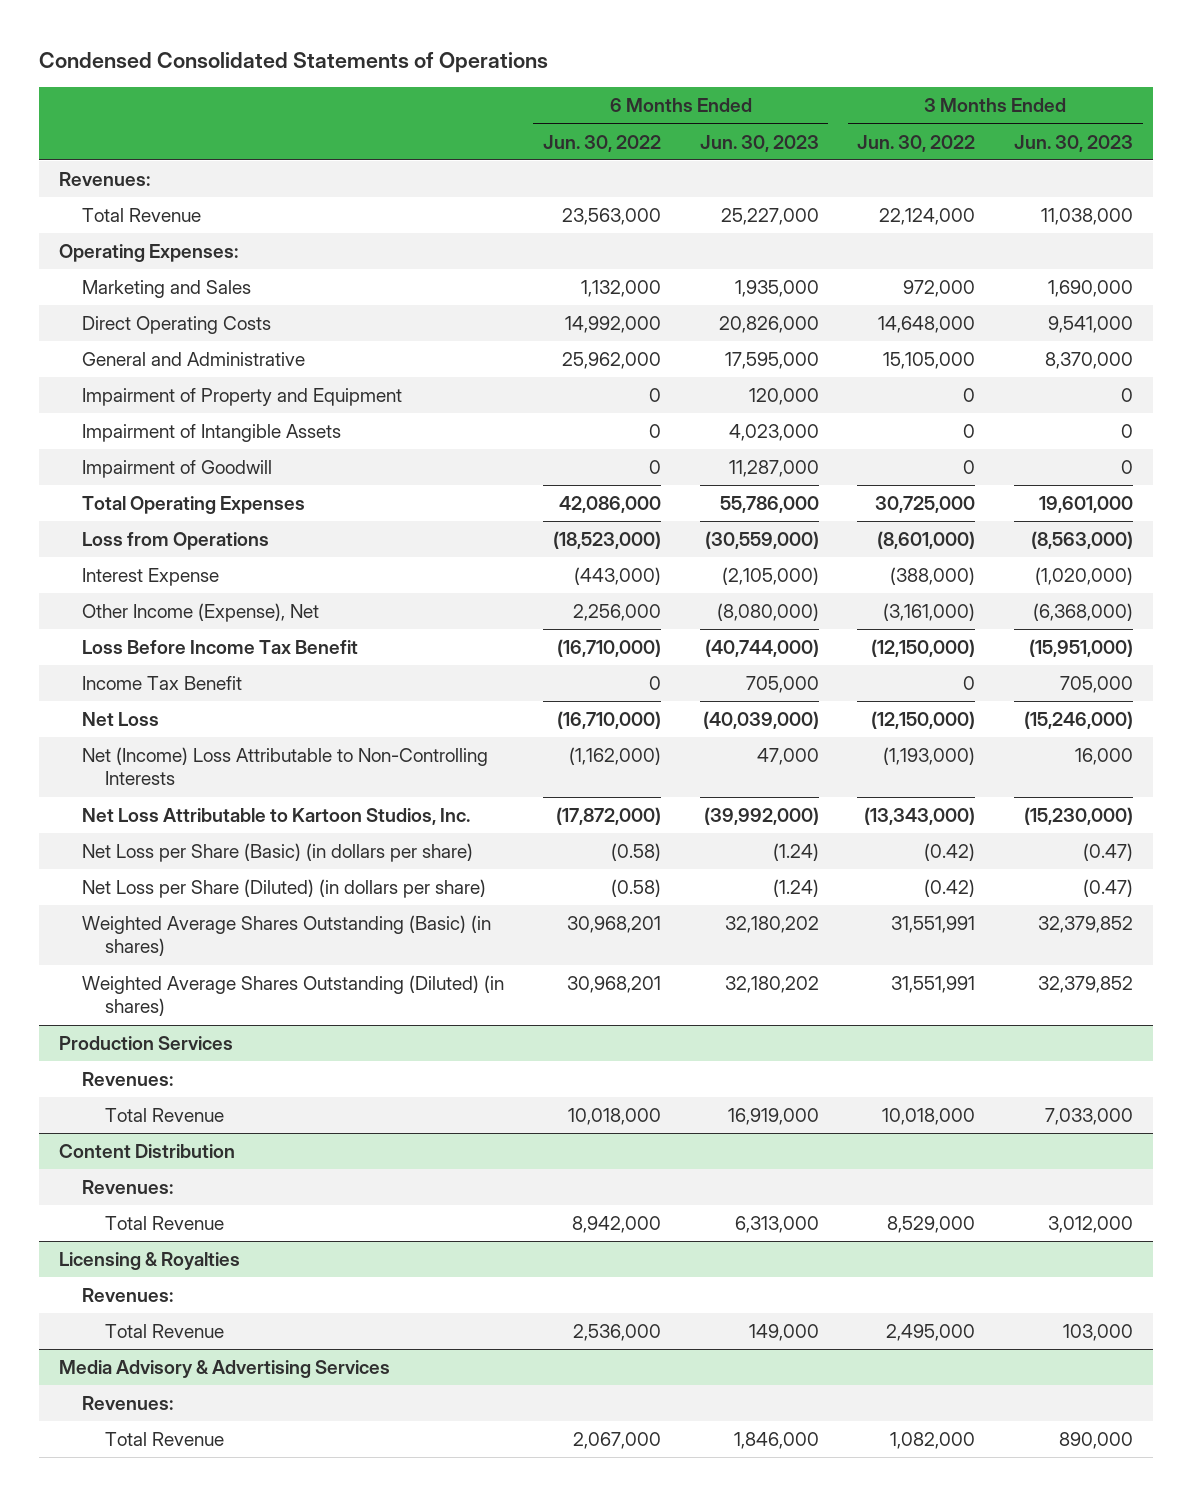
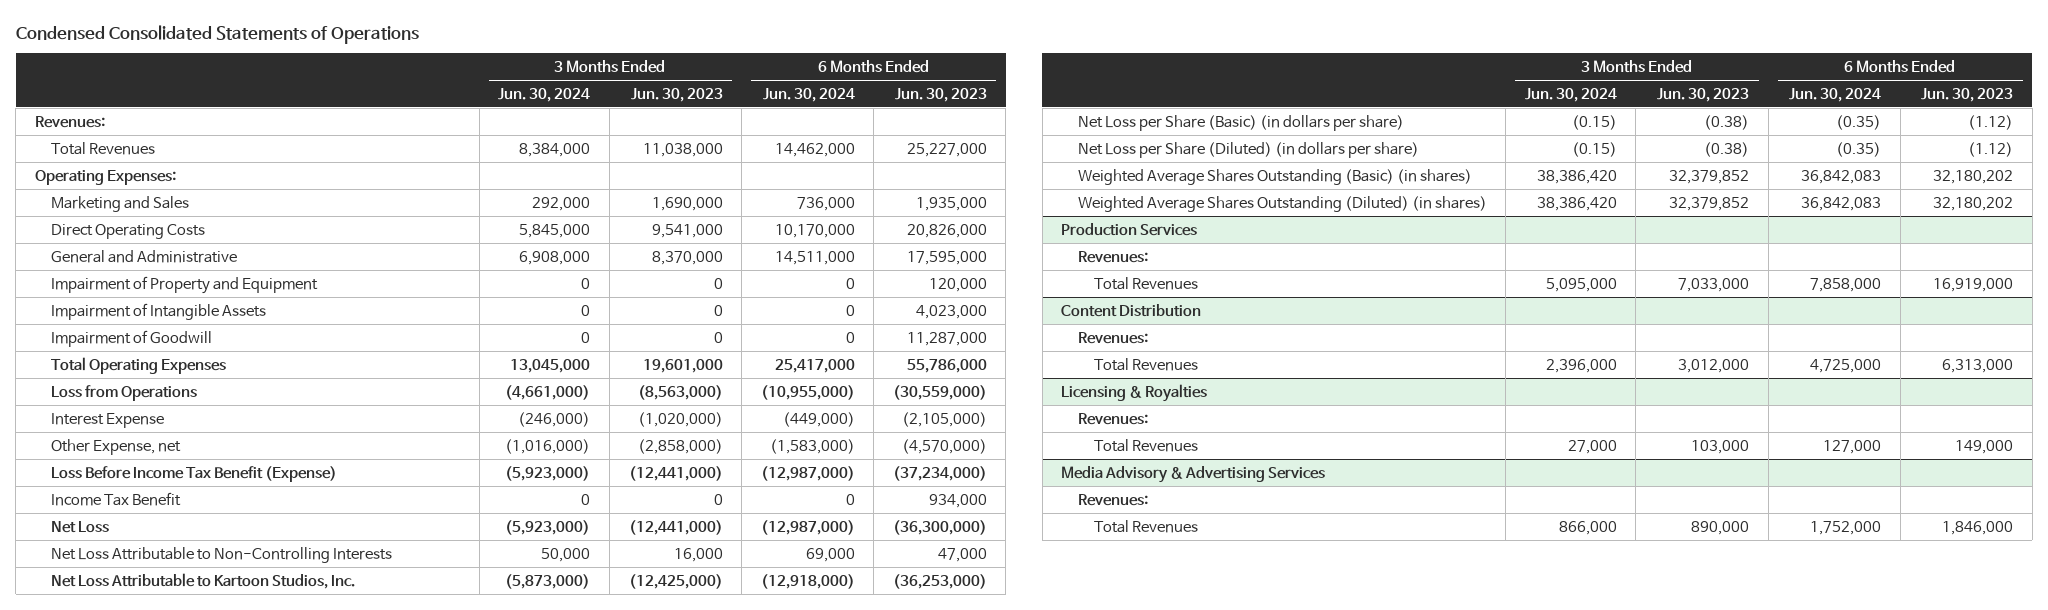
- | 6 Months Ended Jun. 30, 2022 | 6 Months Ended Jun. 30, 2023 | 3 Months Ended Jun. 30, 2022 | 3 Months Ended Jun. 30, 2023
+ | 3 Months Ended Jun. 30, 2024 | 3 Months Ended Jun. 30, 2023 | 6 Months Ended Jun. 30, 2024 | 6 Months Ended Jun. 30, 2023
- Total Revenue | 23,563,000 | 25,227,000 | 22,124,000 | 11,038,000
+ Total Revenues | 8,384,000 | 11,038,000 | 14,462,000 | 25,227,000
- Other Income (Expense), Net | 2,256,000 | (8,080,000) | (3,161,000) | (6,368,000)
- Loss Before Income Tax Benefit | (16,710,000) | (40,744,000) | (12,150,000) | (15,951,000)
- Income Tax Benefit | 0 | 705,000 | 0 | 705,000
- Net Loss | (16,710,000) | (40,039,000) | (12,150,000) | (15,246,000)
- Net (Income) Loss Attributable to Non-Controlling Interests | (1,162,000) | 47,000 | (1,193,000) | 16,000
- Net Loss Attributable to Kartoon Studios, Inc. | (17,872,000) | (39,992,000) | (13,343,000) | (15,230,000)
- Net Loss per Share (Basic) (in dollars per share) | (0.58) | (1.24) | (0.42) | (0.47)
- Net Loss per Share (Diluted) (in dollars per share) | (0.58) | (1.24) | (0.42) | (0.47)
+ Other Expense, net | (1,016,000) | (2,858,000) | (1,583,000) | (4,570,000)
+ Loss Before Income Tax Benefit (Expense) | (5,923,000) | (12,441,000) | (12,987,000) | (37,234,000)
+ Income Tax Benefit | 0 | 0 | 0 | 934,000
+ Net Loss | (5,923,000) | (12,441,000) | (12,987,000) | (36,300,000)
+ Net Loss Attributable to Non-Controlling Interests | 50,000 | 16,000 | 69,000 | 47,000
+ Net Loss Attributable to Kartoon Studios, Inc. | (5,873,000) | (12,425,000) | (12,918,000) | (36,253,000)
+ Net Loss per Share (Basic) (in dollars per share) | (0.15) | (0.38) | (0.35) | (1.12)
+ Net Loss per Share (Diluted) (in dollars per share) | (0.15) | (0.38) | (0.35) | (1.12)
@ Production Services
- Total Revenue | 10,018,000 | 16,919,000 | 10,018,000 | 7,033,000
+ Total Revenues | 5,095,000 | 7,033,000 | 7,858,000 | 16,919,000
@ Content Distribution
- Total Revenue | 8,942,000 | 6,313,000 | 8,529,000 | 3,012,000
+ Total Revenues | 2,396,000 | 3,012,000 | 4,725,000 | 6,313,000
@ Licensing & Royalties
- Total Revenue | 2,536,000 | 149,000 | 2,495,000 | 103,000
+ Total Revenues | 27,000 | 103,000 | 127,000 | 149,000
@ Media Advisory & Advertising Services
- Total Revenue | 2,067,000 | 1,846,000 | 1,082,000 | 890,000
+ Total Revenues | 866,000 | 890,000 | 1,752,000 | 1,846,000

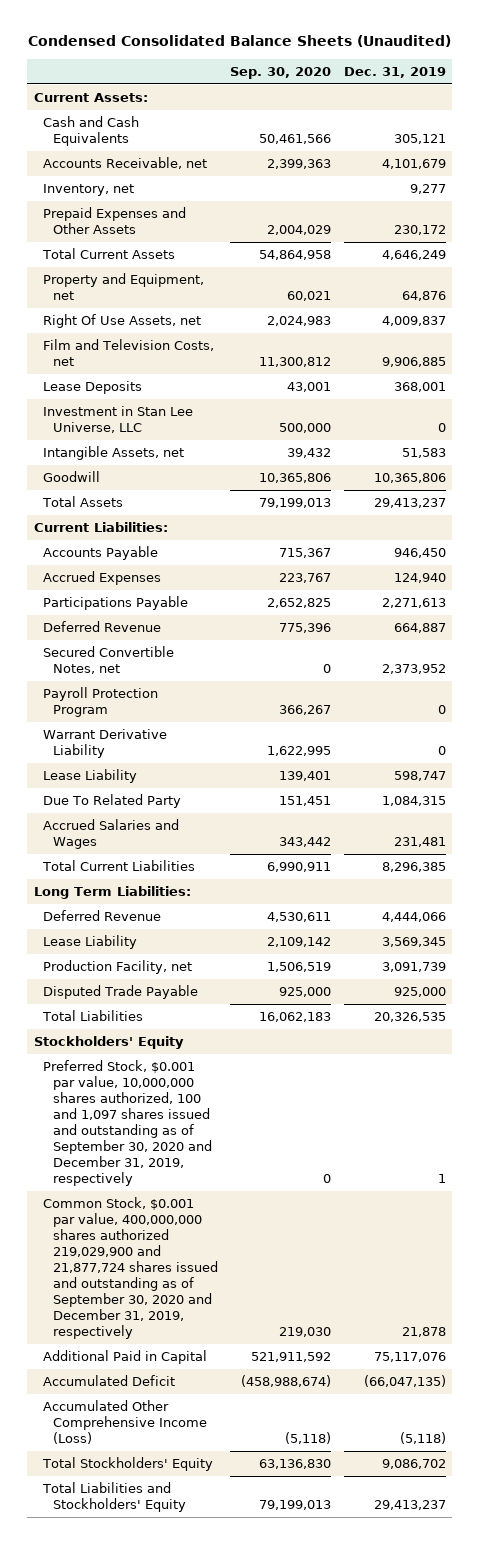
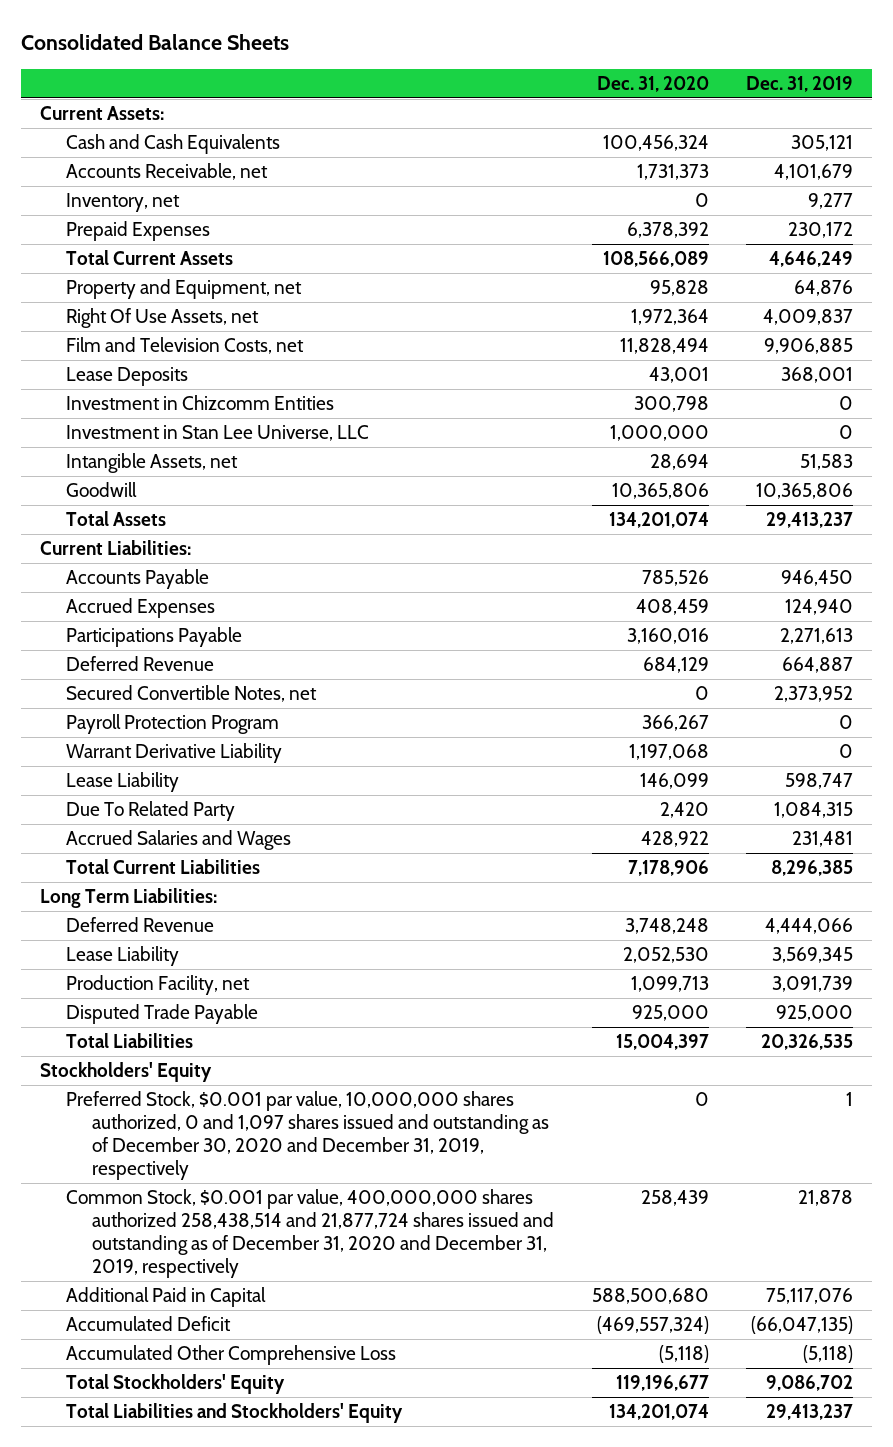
- Condensed Consolidated Balance Sheets (Unaudited)
+ Consolidated Balance Sheets
- | Sep. 30, 2020 | Dec. 31, 2019
+ | Dec. 31, 2020 | Dec. 31, 2019
- Prepaid Expenses and Other Assets | 2,004,029 | 230,172
+ Prepaid Expenses | 6,378,392 | 230,172
+ Investment in Chizcomm Entities | 300,798 | 0
- Preferred Stock, $0.001 par value, 10,000,000 shares authorized, 100 and 1,097 shares issued and outstanding as of September 30, 2020 and December 31, 2019, respectively | 0 | 1
- Common Stock, $0.001 par value, 400,000,000 shares authorized 219,029,900 and 21,877,724 shares issued and outstanding as of September 30, 2020 and December 31, 2019, respectively | 219,030 | 21,878
+ Preferred Stock, $0.001 par value, 10,000,000 shares authorized, 0 and 1,097 shares issued and outstanding as of December 30, 2020 and December 31, 2019, respectively | 0 | 1
+ Common Stock, $0.001 par value, 400,000,000 shares authorized 258,438,514 and 21,877,724 shares issued and outstanding as of December 31, 2020 and December 31, 2019, respectively | 258,439 | 21,878
- Accumulated Other Comprehensive Income (Loss) | (5,118) | (5,118)
+ Accumulated Other Comprehensive Loss | (5,118) | (5,118)

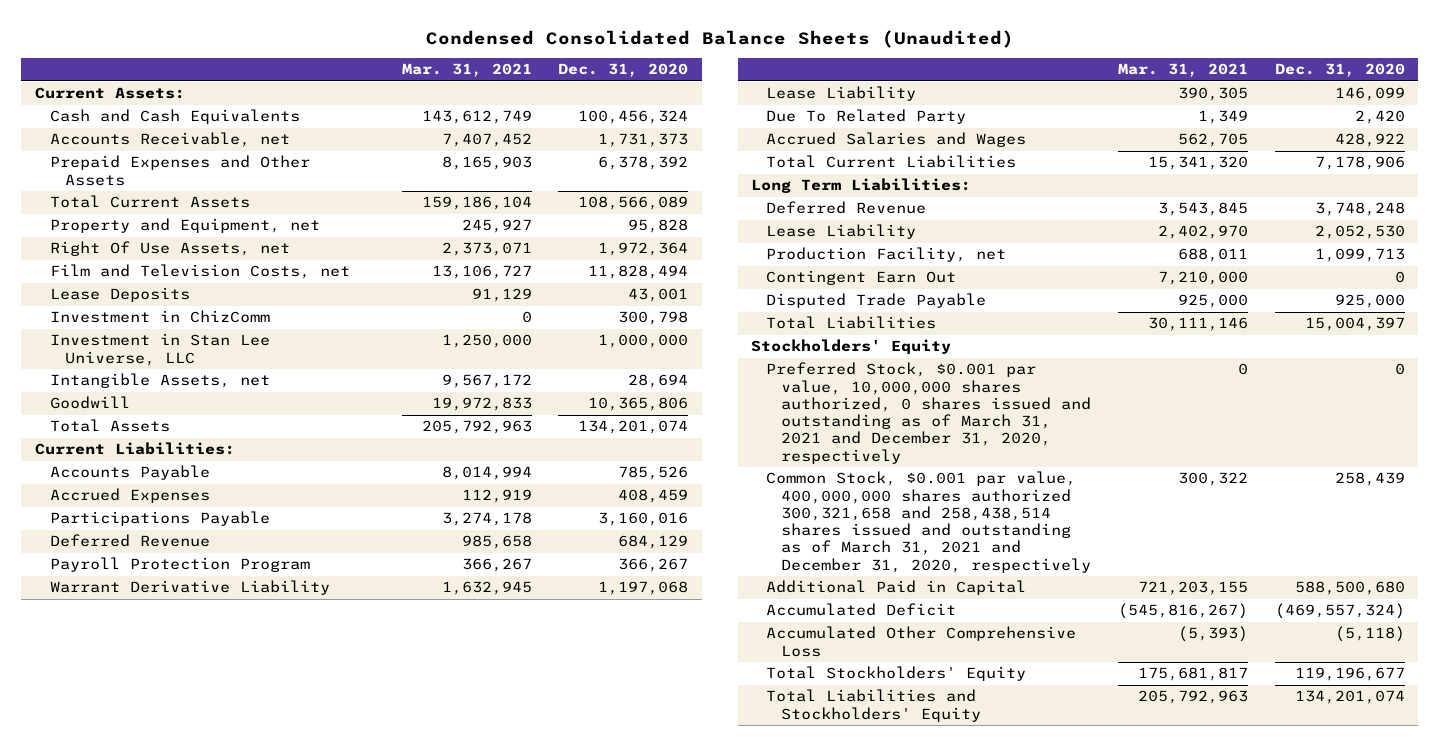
- Consolidated Balance Sheets
+ Condensed Consolidated Balance Sheets (Unaudited)
- | Dec. 31, 2020 | Dec. 31, 2019
+ | Mar. 31, 2021 | Dec. 31, 2020
- Inventory, net | 0 | 9,277
- Prepaid Expenses | 6,378,392 | 230,172
+ Prepaid Expenses and Other Assets | 8,165,903 | 6,378,392
- Investment in Chizcomm Entities | 300,798 | 0
+ Investment in ChizComm | 0 | 300,798
- Secured Convertible Notes, net | 0 | 2,373,952
+ Contingent Earn Out | 7,210,000 | 0
- Preferred Stock, $0.001 par value, 10,000,000 shares authorized, 0 and 1,097 shares issued and outstanding as of December 30, 2020 and December 31, 2019, respectively | 0 | 1
- Common Stock, $0.001 par value, 400,000,000 shares authorized 258,438,514 and 21,877,724 shares issued and outstanding as of December 31, 2020 and December 31, 2019, respectively | 258,439 | 21,878
+ Preferred Stock, $0.001 par value, 10,000,000 shares authorized, 0 shares issued and outstanding as of March 31, 2021 and December 31, 2020, respectively | 0 | 0
+ Common Stock, $0.001 par value, 400,000,000 shares authorized 300,321,658 and 258,438,514 shares issued and outstanding as of March 31, 2021 and December 31, 2020, respectively | 300,322 | 258,439

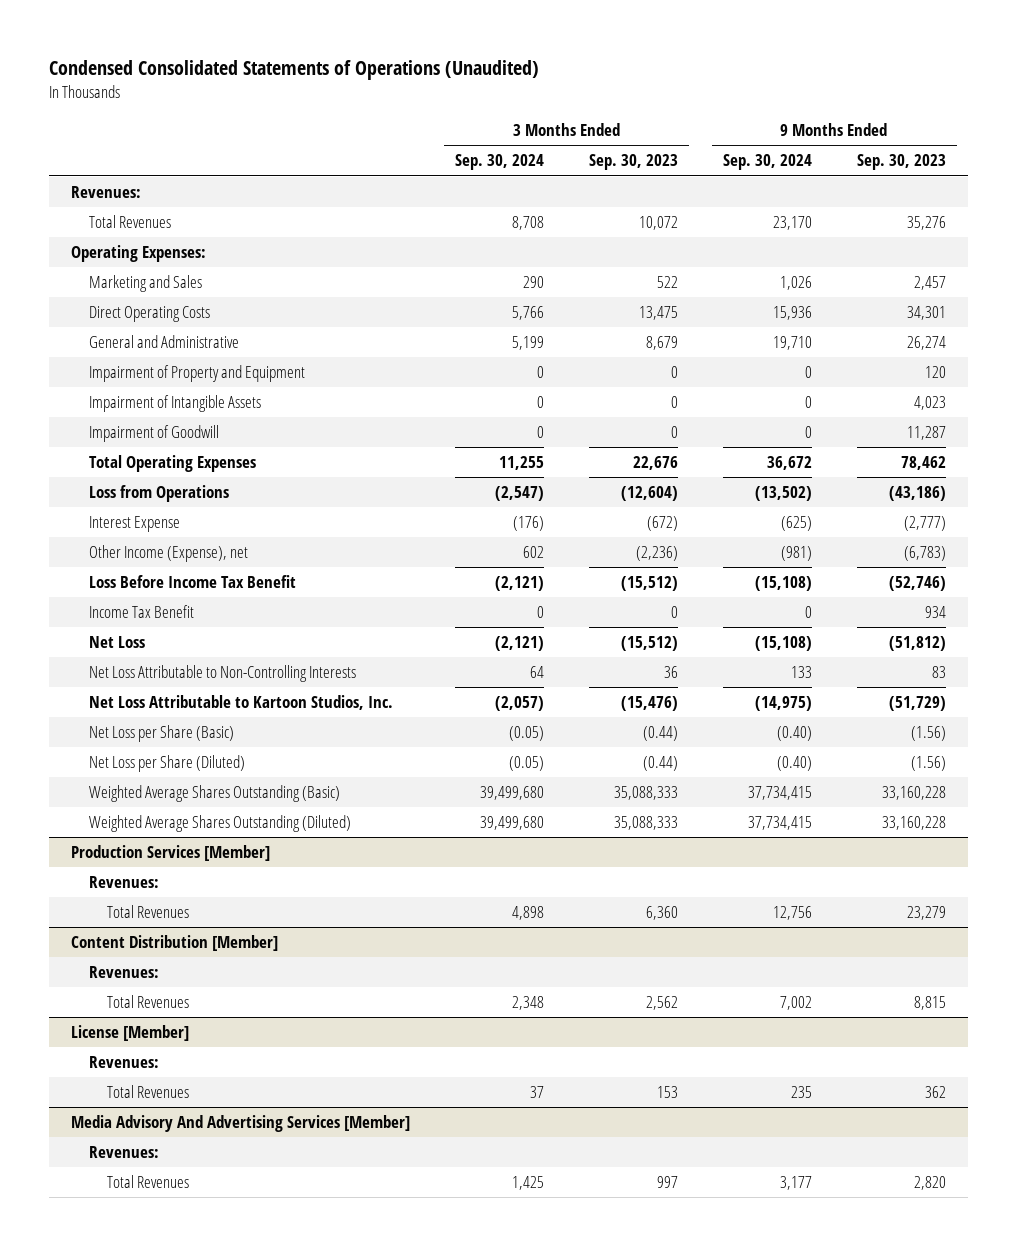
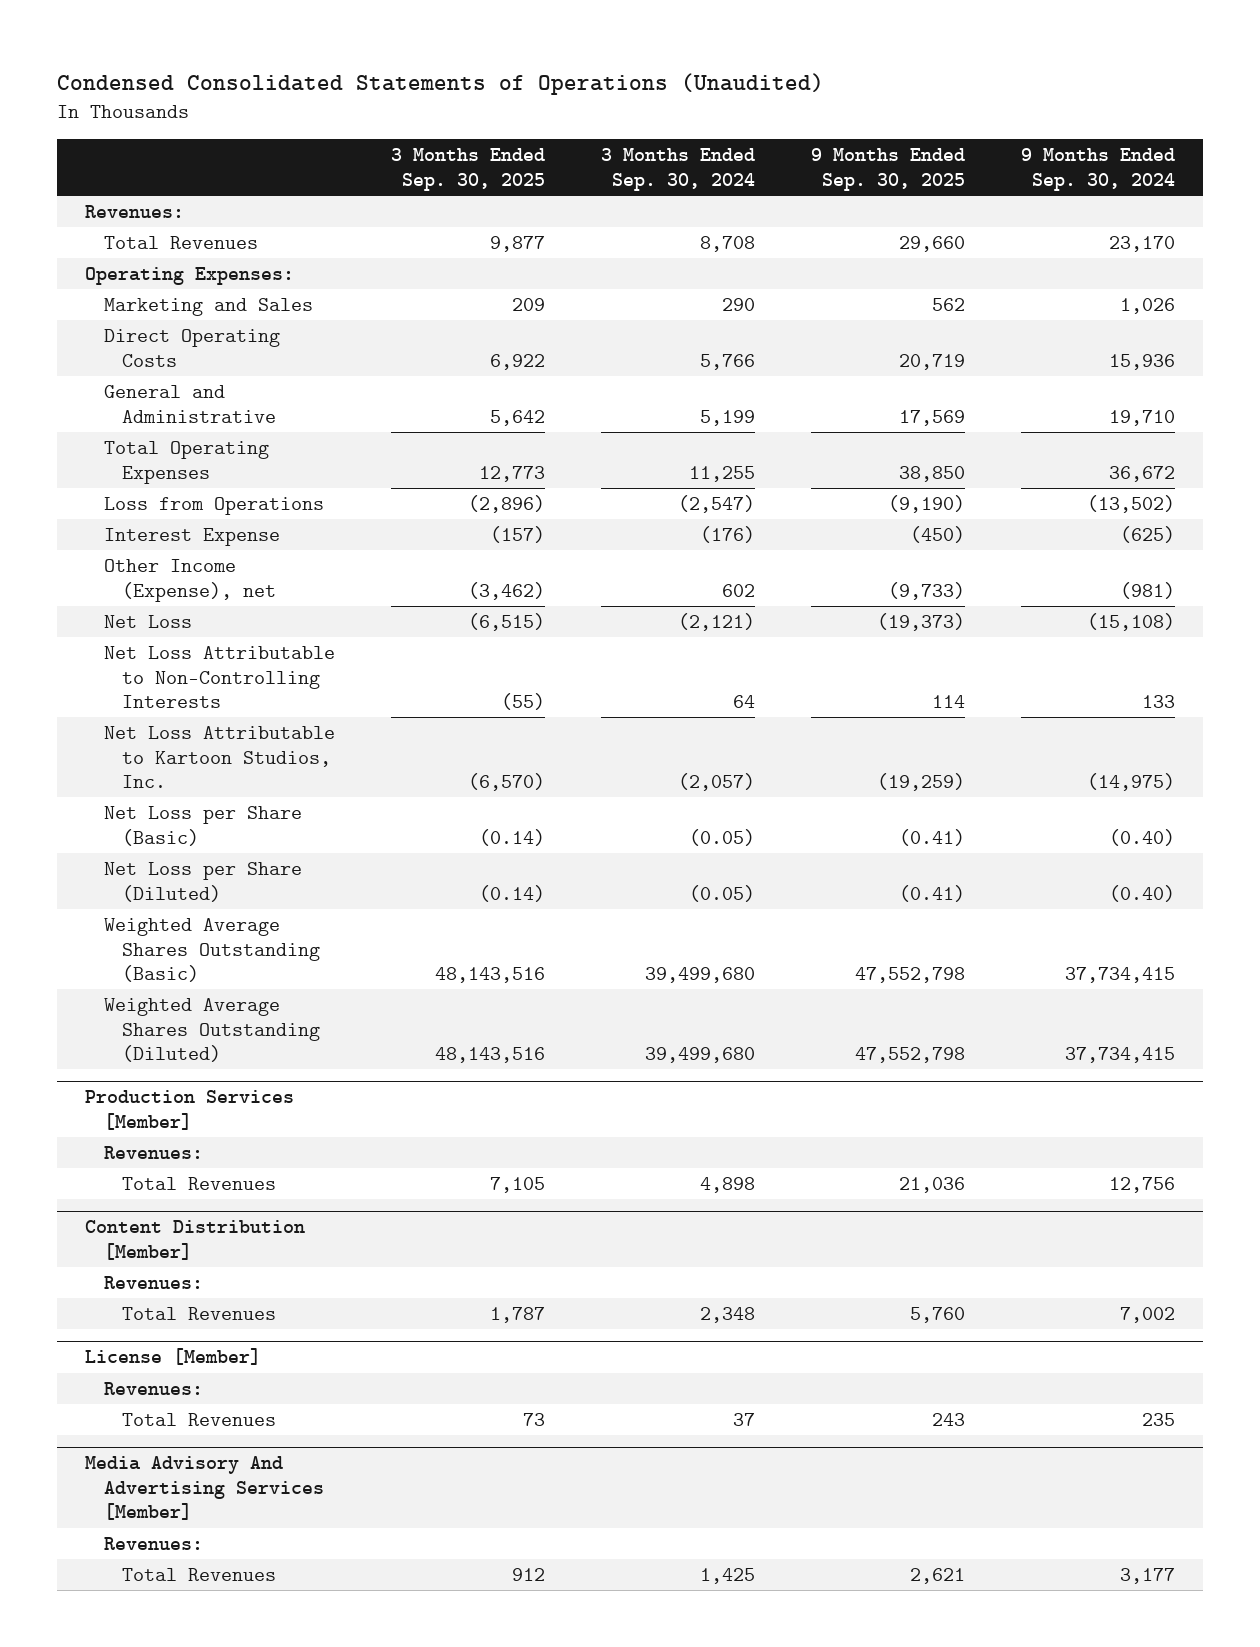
- | 3 Months Ended Sep. 30, 2024 | 3 Months Ended Sep. 30, 2023 | 9 Months Ended Sep. 30, 2024 | 9 Months Ended Sep. 30, 2023
+ | 3 Months Ended Sep. 30, 2025 | 3 Months Ended Sep. 30, 2024 | 9 Months Ended Sep. 30, 2025 | 9 Months Ended Sep. 30, 2024
- Impairment of Property and Equipment | 0 | 0 | 0 | 120
- Impairment of Intangible Assets | 0 | 0 | 0 | 4,023
- Impairment of Goodwill | 0 | 0 | 0 | 11,287
- Loss Before Income Tax Benefit | (2,121) | (15,512) | (15,108) | (52,746)
- Income Tax Benefit | 0 | 0 | 0 | 934

